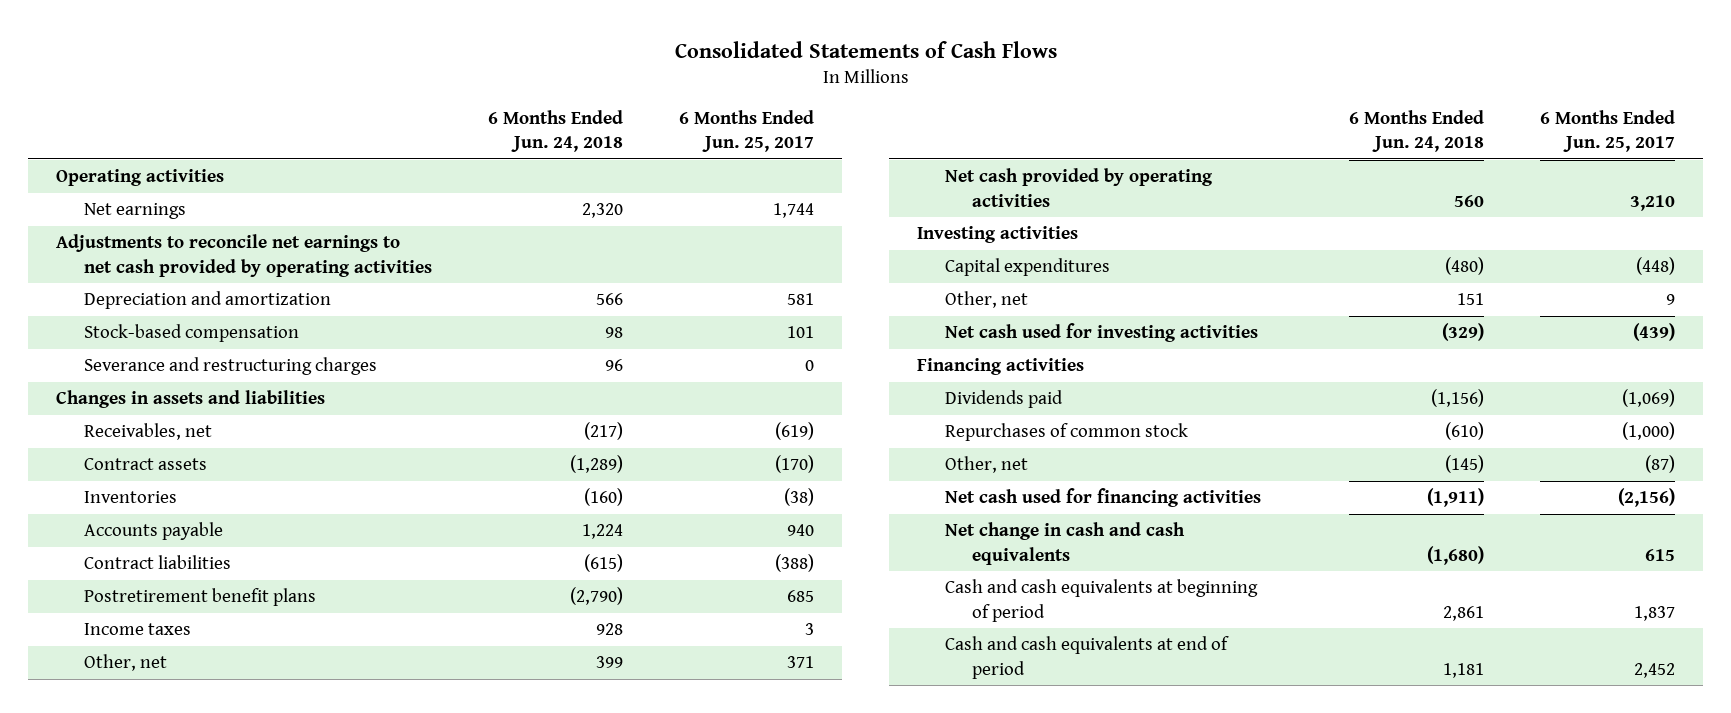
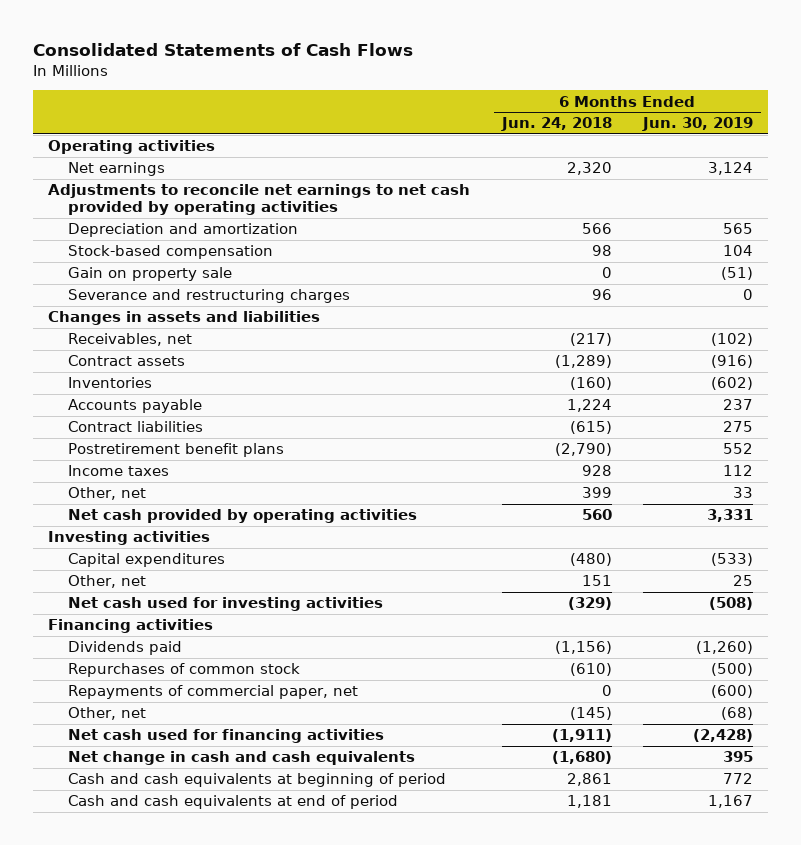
- | 6 Months Ended Jun. 24, 2018 | 6 Months Ended Jun. 25, 2017
+ | 6 Months Ended Jun. 24, 2018 | 6 Months Ended Jun. 30, 2019
+ Gain on property sale | 0 | (51)
+ Repayments of commercial paper, net | 0 | (600)

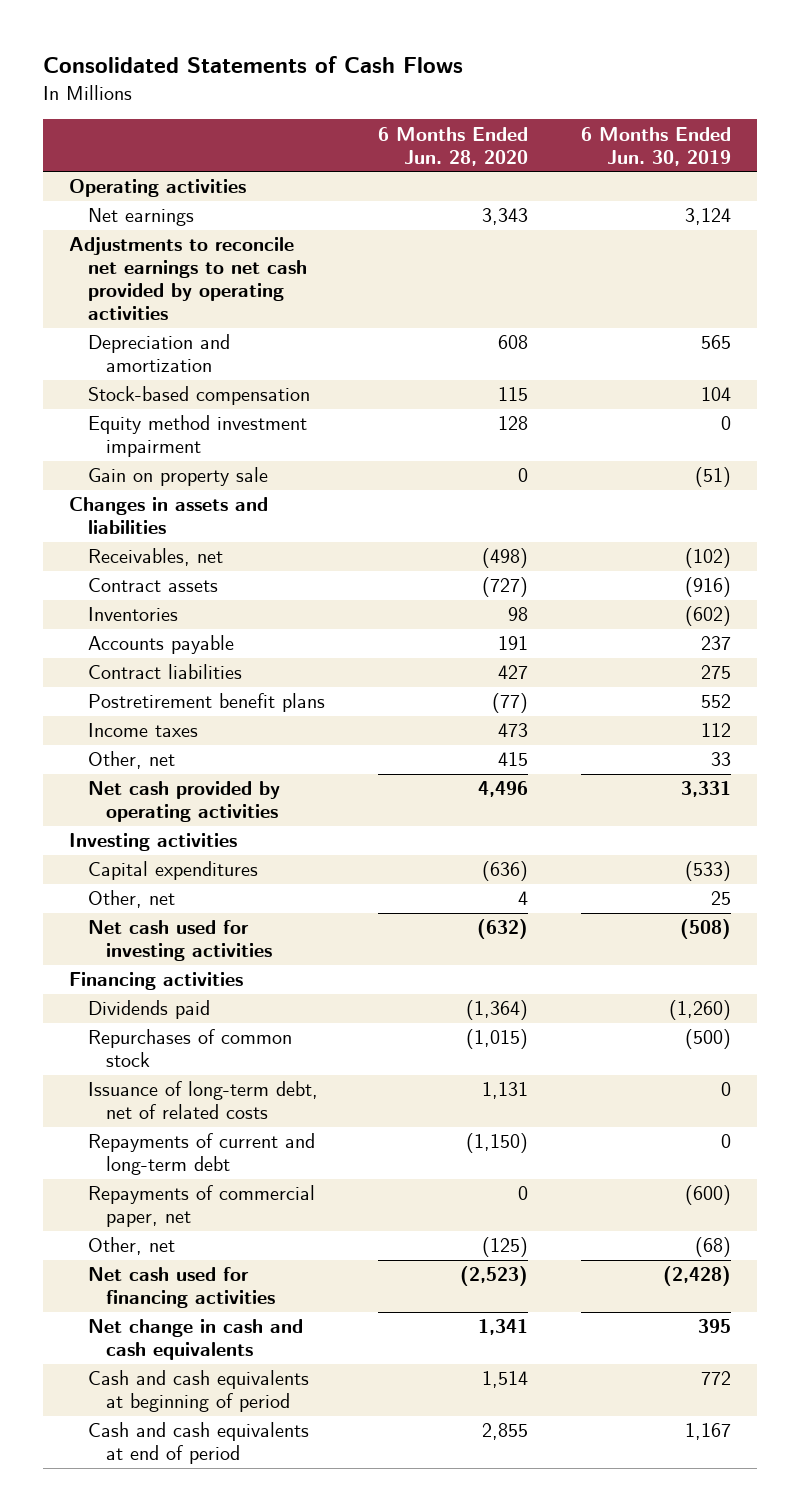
- | 6 Months Ended Jun. 24, 2018 | 6 Months Ended Jun. 30, 2019
+ | 6 Months Ended Jun. 28, 2020 | 6 Months Ended Jun. 30, 2019
+ Equity method investment impairment | 128 | 0
- Severance and restructuring charges | 96 | 0
+ Issuance of long-term debt, net of related costs | 1,131 | 0
+ Repayments of current and long-term debt | (1,150) | 0

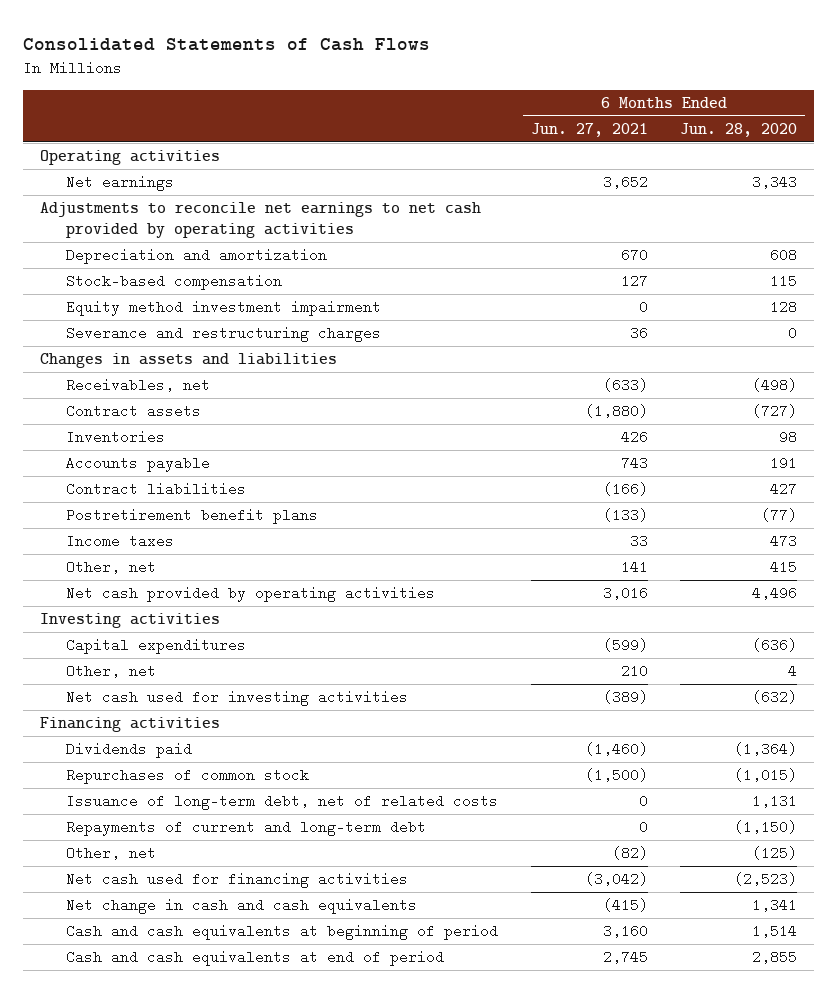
- | 6 Months Ended Jun. 28, 2020 | 6 Months Ended Jun. 30, 2019
+ | 6 Months Ended Jun. 27, 2021 | 6 Months Ended Jun. 28, 2020
- Gain on property sale | 0 | (51)
+ Severance and restructuring charges | 36 | 0
- Repayments of commercial paper, net | 0 | (600)

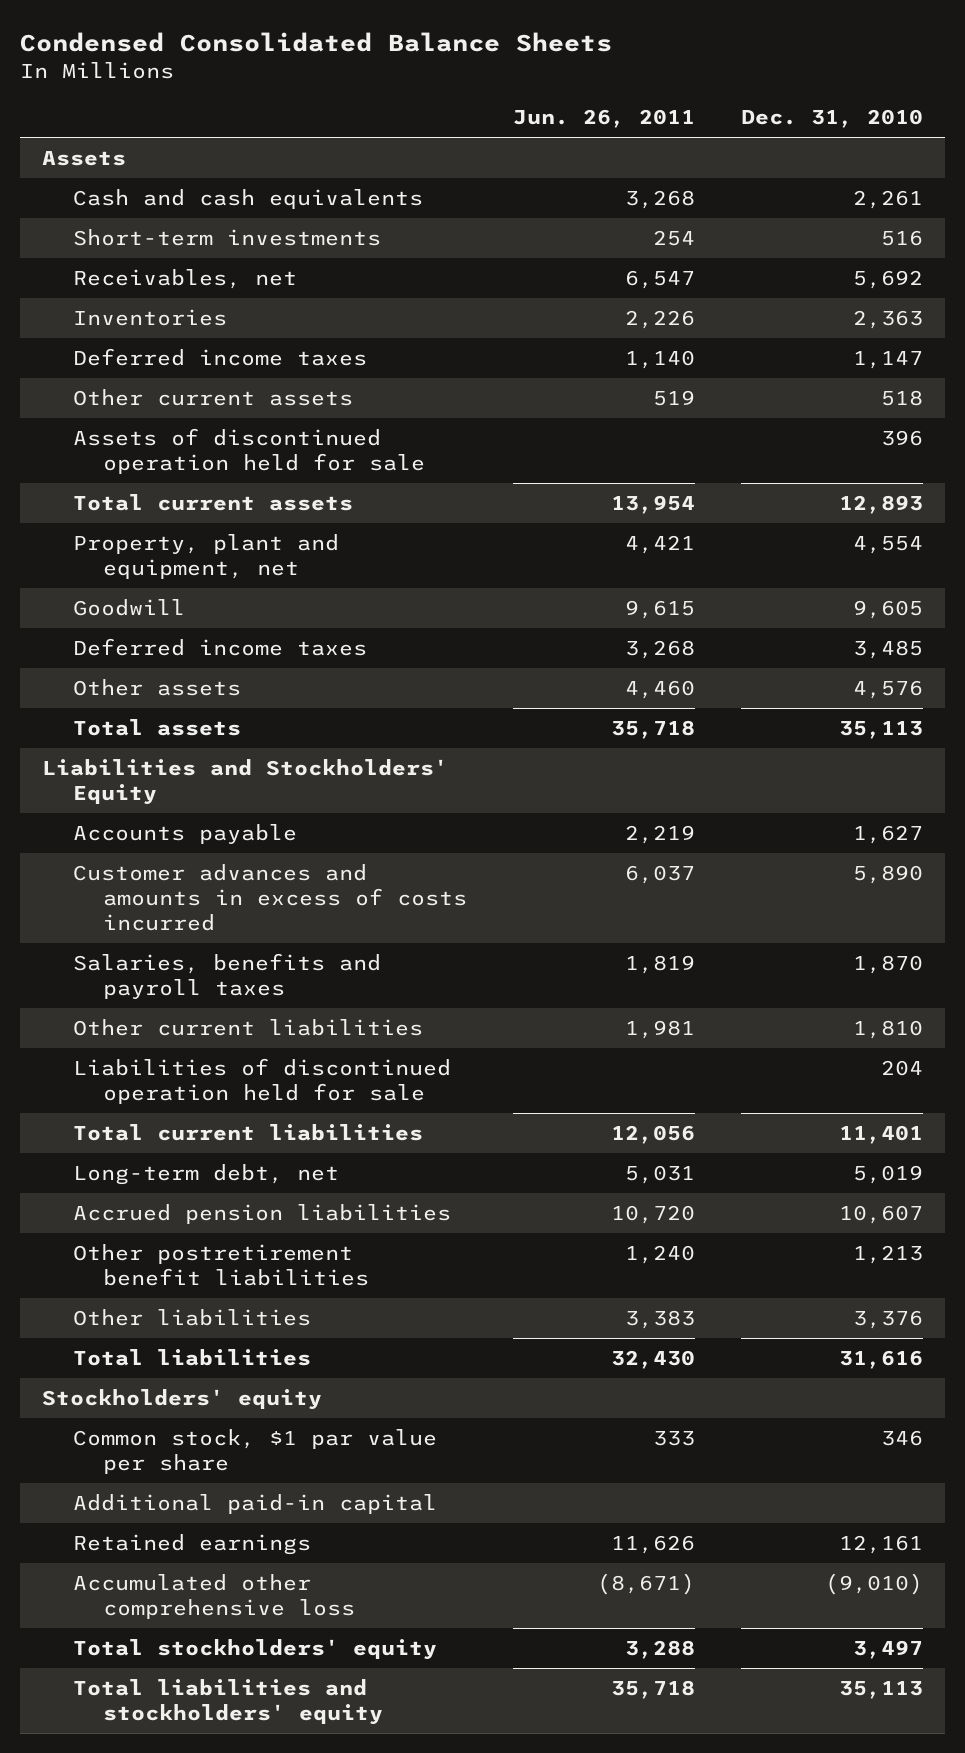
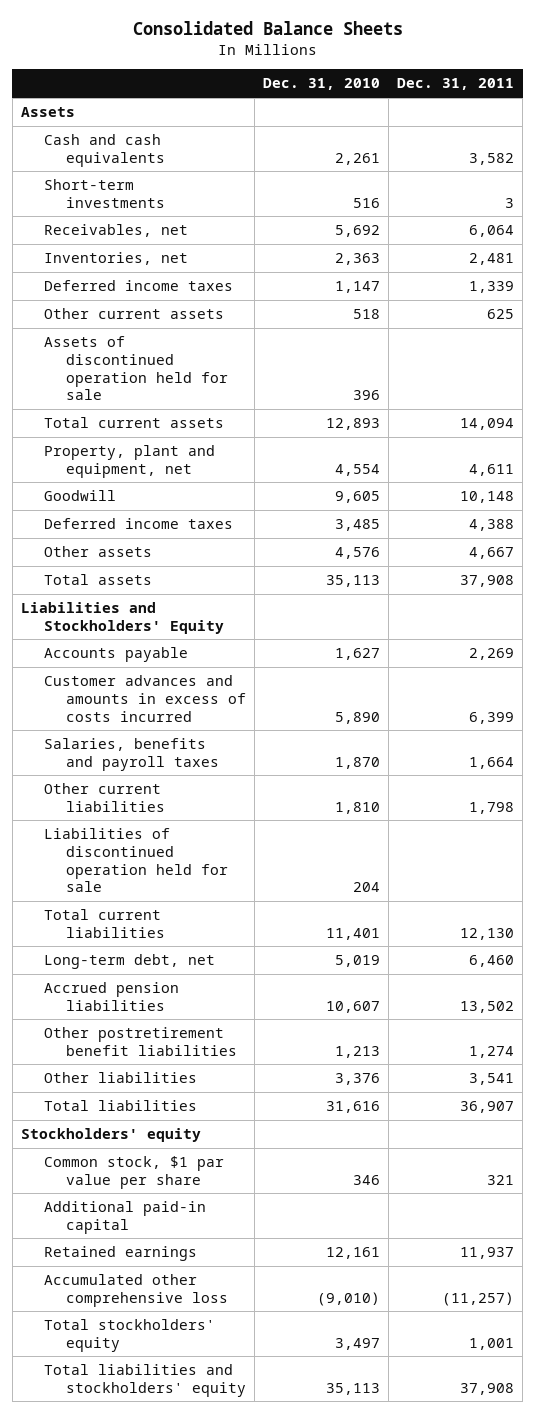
- Condensed Consolidated Balance Sheets
+ Consolidated Balance Sheets
- | Jun. 26, 2011 | Dec. 31, 2010
+ | Dec. 31, 2010 | Dec. 31, 2011
- Inventories | 2,226 | 2,363
+ Inventories, net | 2,363 | 2,481

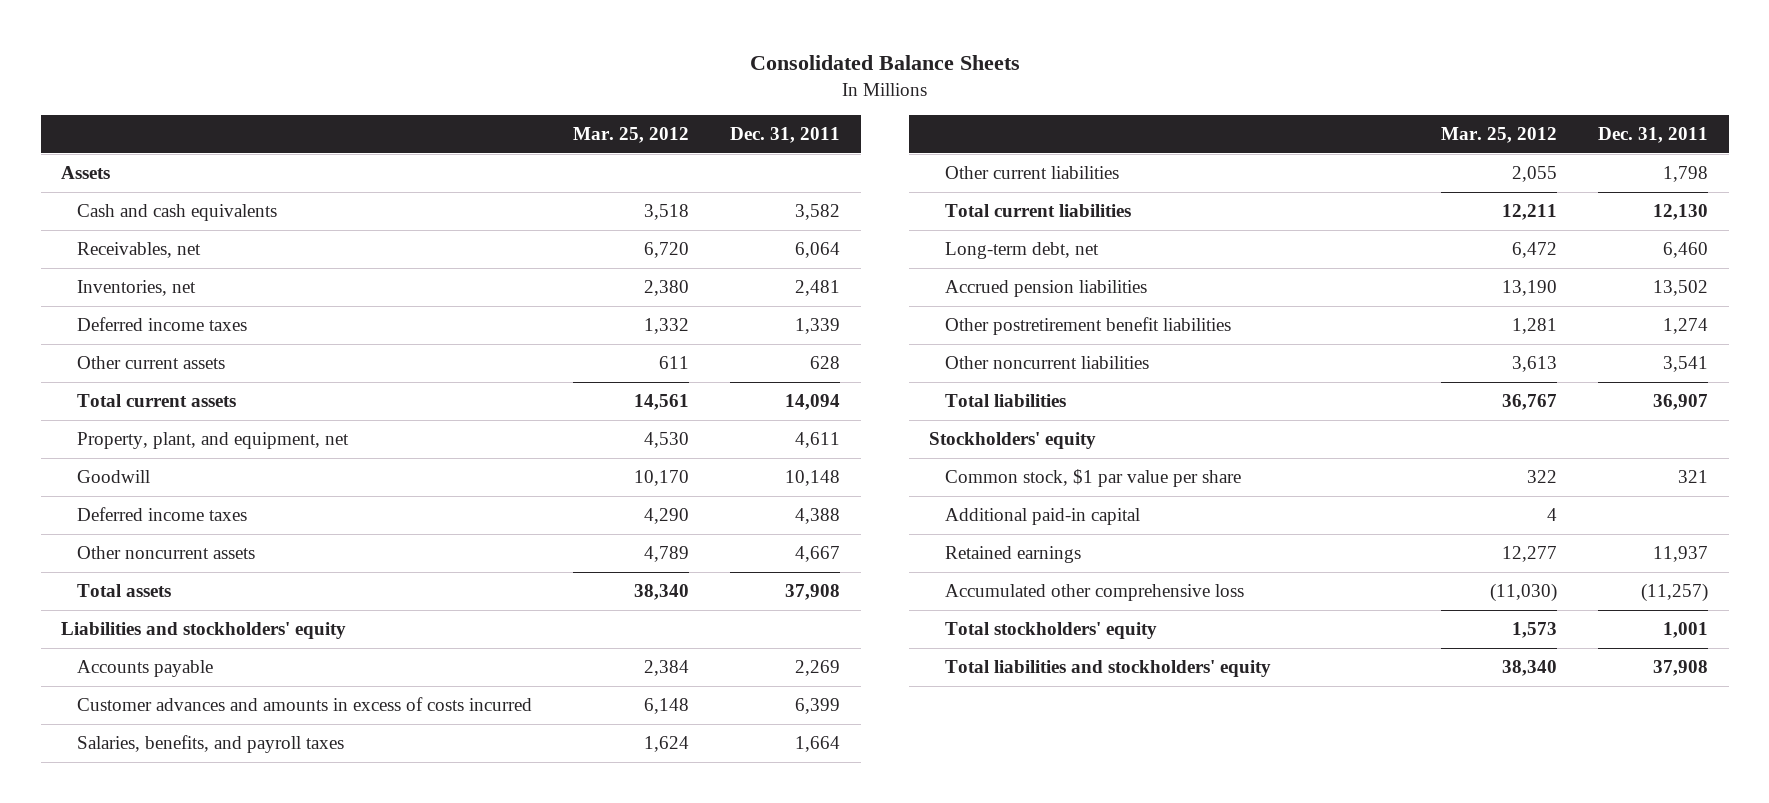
- | Dec. 31, 2010 | Dec. 31, 2011
+ | Mar. 25, 2012 | Dec. 31, 2011
- Short-term investments | 516 | 3
- Other current assets | 518 | 625
- Assets of discontinued operation held for sale | 396 |
+ Other current assets | 611 | 628
- Property, plant and equipment, net | 4,554 | 4,611
+ Property, plant, and equipment, net | 4,530 | 4,611
- Other assets | 4,576 | 4,667
+ Other noncurrent assets | 4,789 | 4,667
- Liabilities and Stockholders' Equity
+ Liabilities and stockholders' equity
- Salaries, benefits and payroll taxes | 1,870 | 1,664
+ Salaries, benefits, and payroll taxes | 1,624 | 1,664
- Liabilities of discontinued operation held for sale | 204 |
- Other liabilities | 3,376 | 3,541
+ Other noncurrent liabilities | 3,613 | 3,541

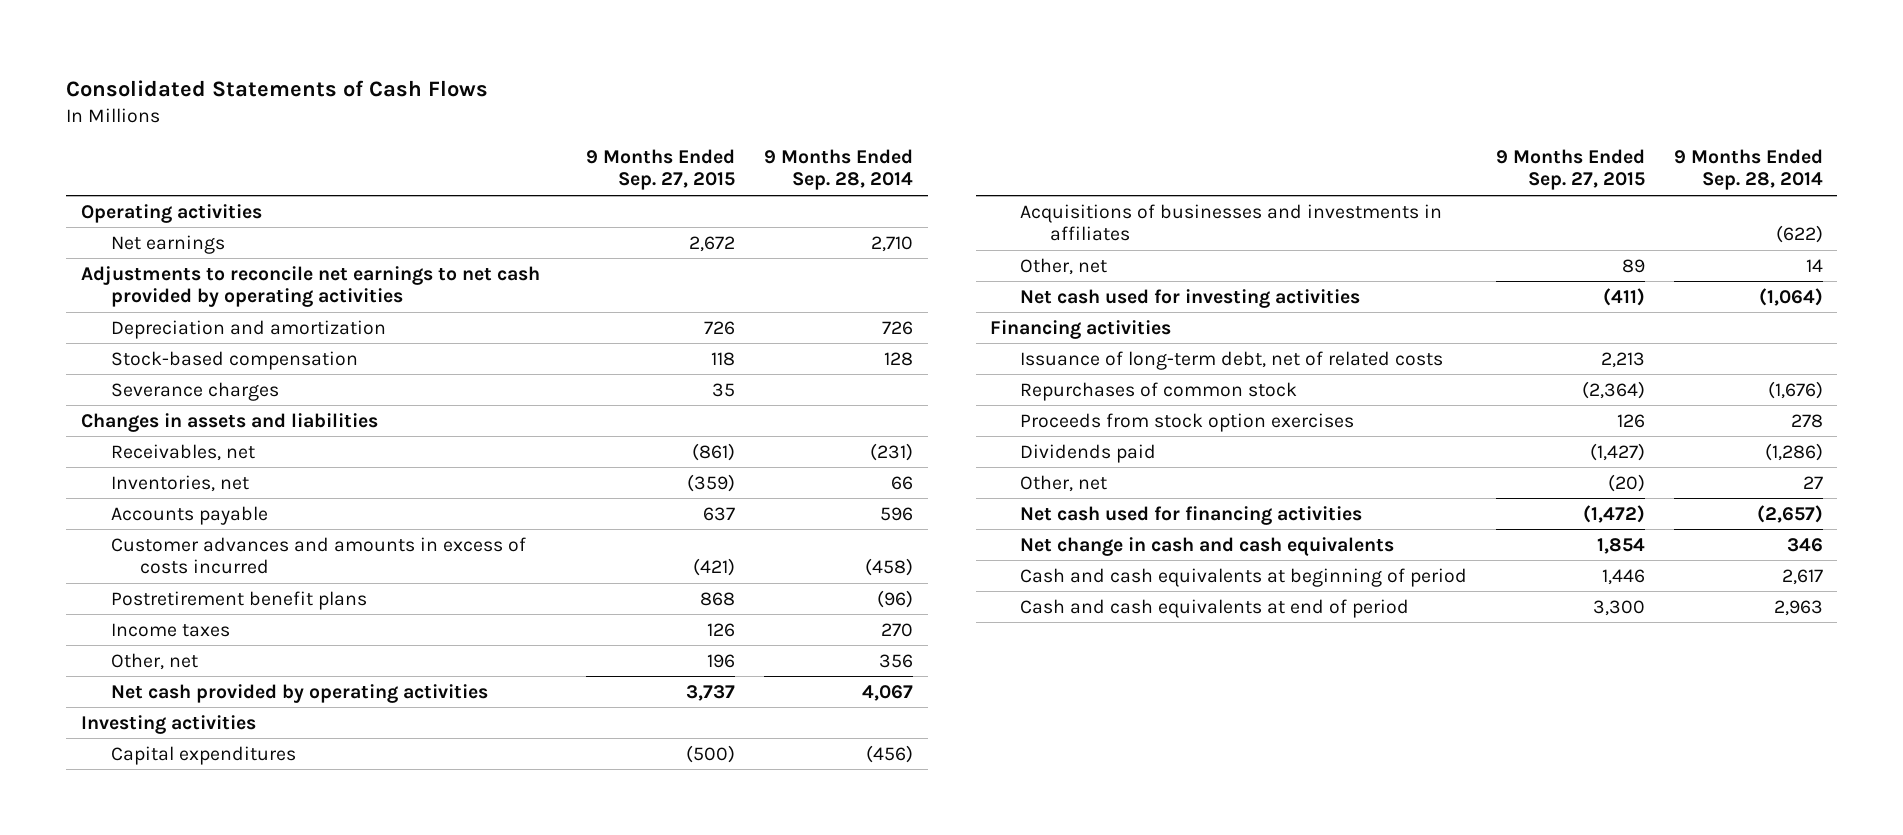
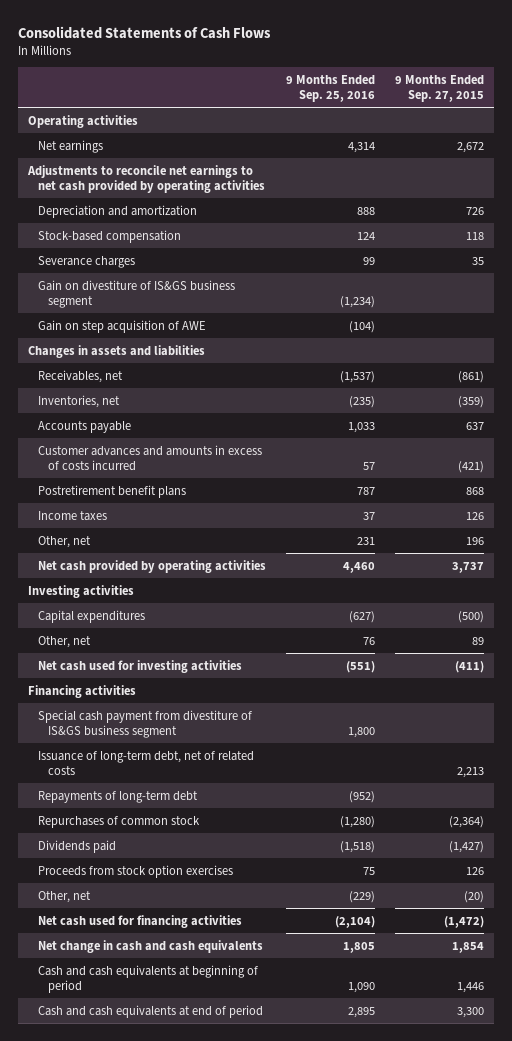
- | 9 Months Ended Sep. 27, 2015 | 9 Months Ended Sep. 28, 2014
+ | 9 Months Ended Sep. 25, 2016 | 9 Months Ended Sep. 27, 2015
+ Gain on divestiture of IS&GS business segment | (1,234) |
+ Gain on step acquisition of AWE | (104) |
- Acquisitions of businesses and investments in affiliates | | (622)
+ Special cash payment from divestiture of IS&GS business segment | 1,800 |
+ Repayments of long-term debt | (952) |
moved down: Proceeds from stock option exercises | 75 | 126

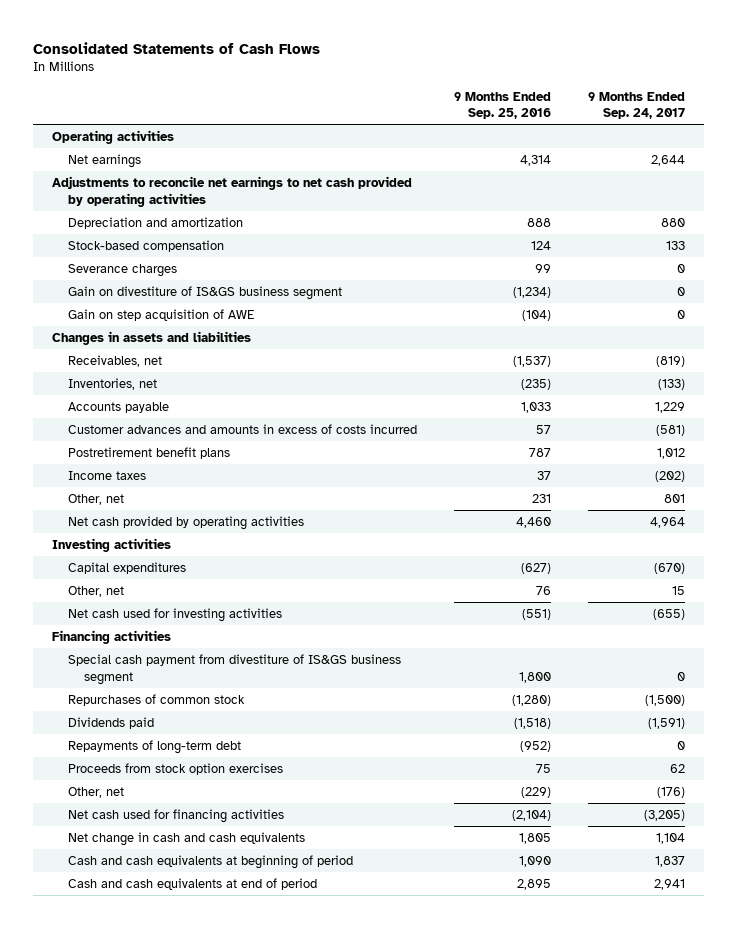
- | 9 Months Ended Sep. 25, 2016 | 9 Months Ended Sep. 27, 2015
+ | 9 Months Ended Sep. 25, 2016 | 9 Months Ended Sep. 24, 2017
- Issuance of long-term debt, net of related costs | | 2,213
moved down: Repayments of long-term debt | (952) | 0

